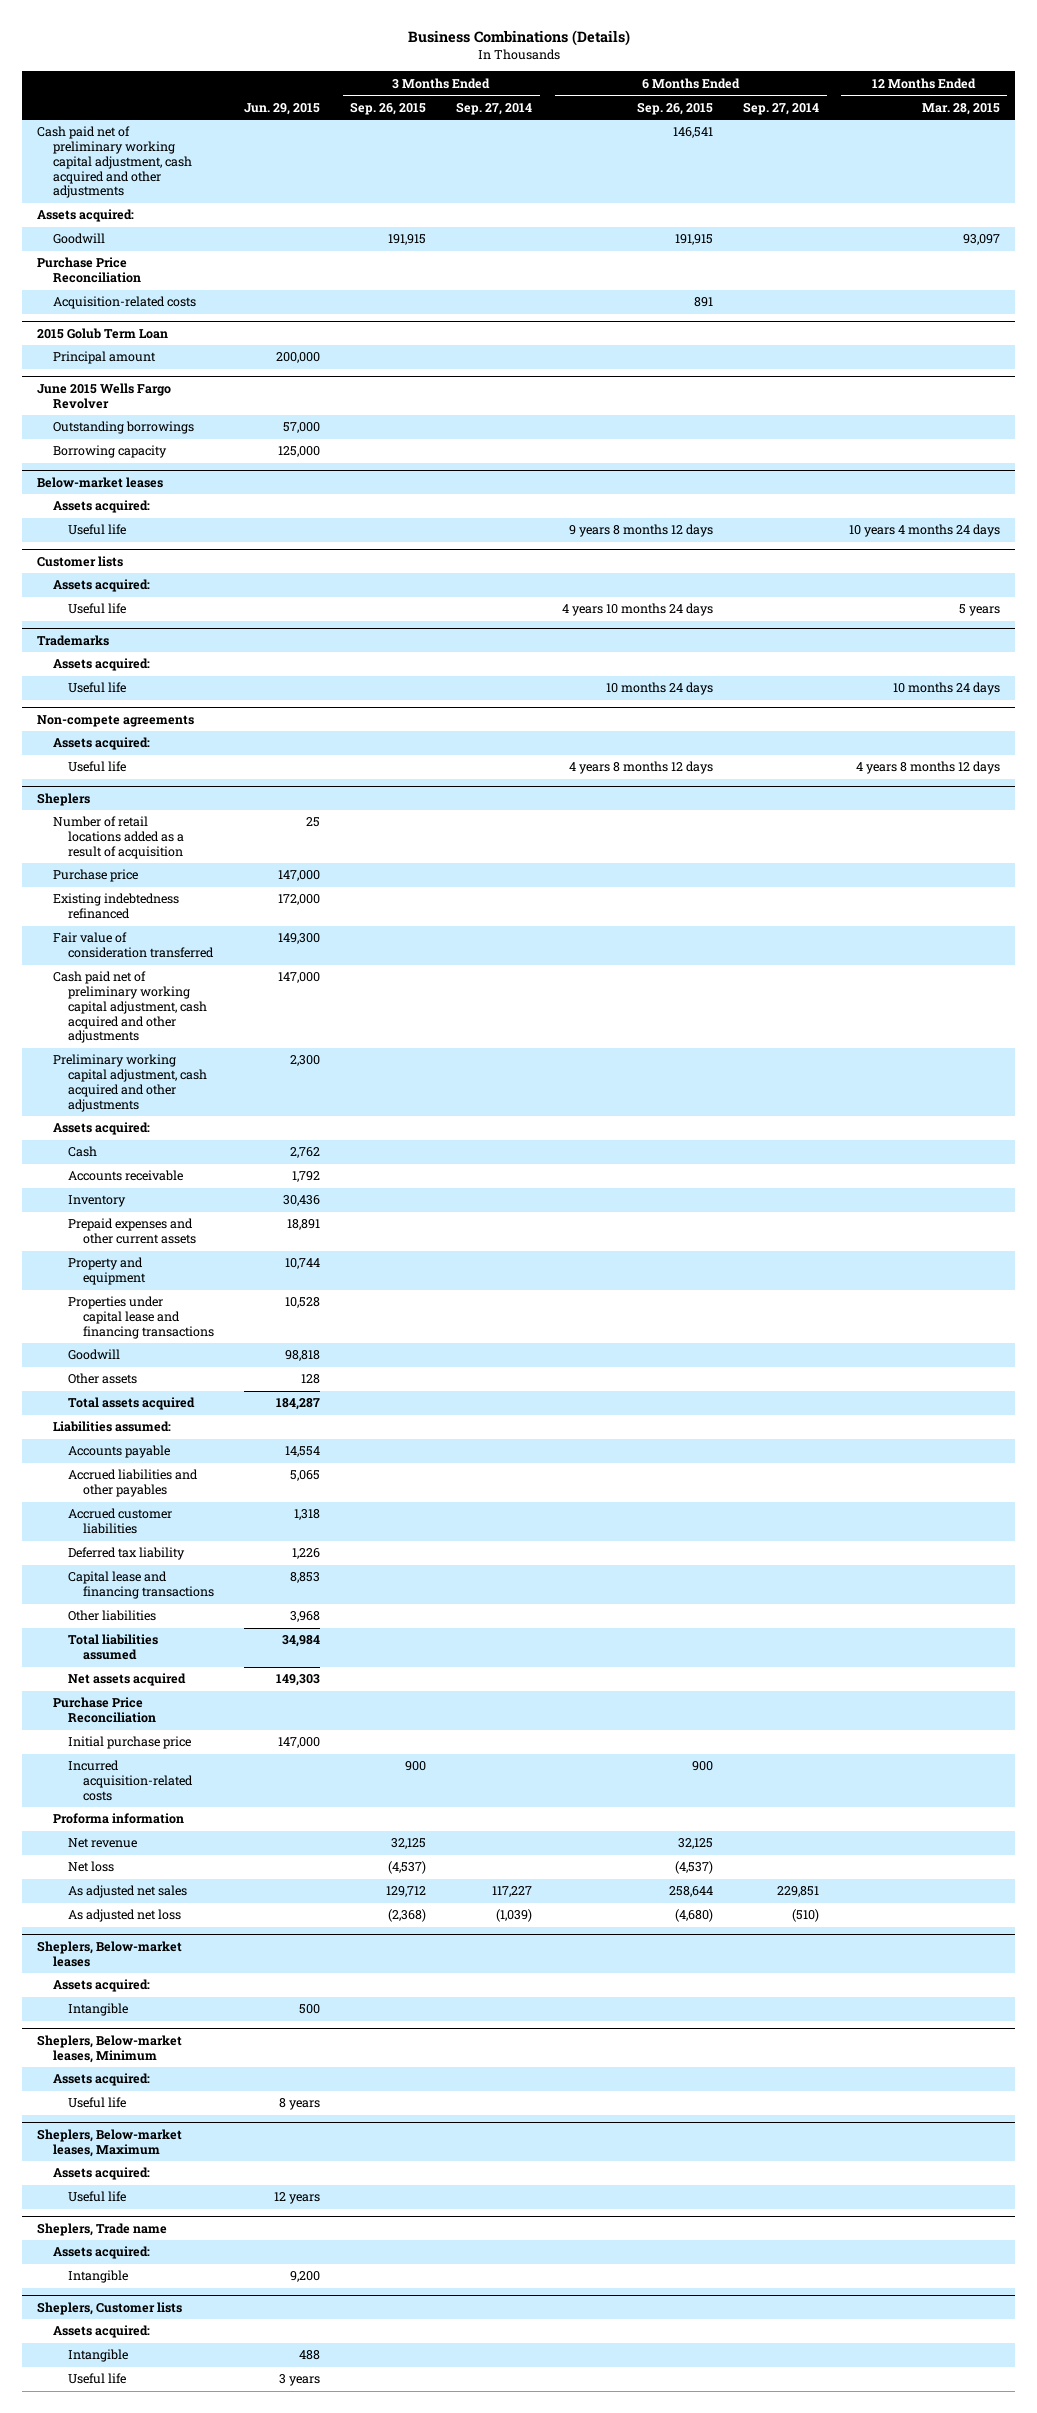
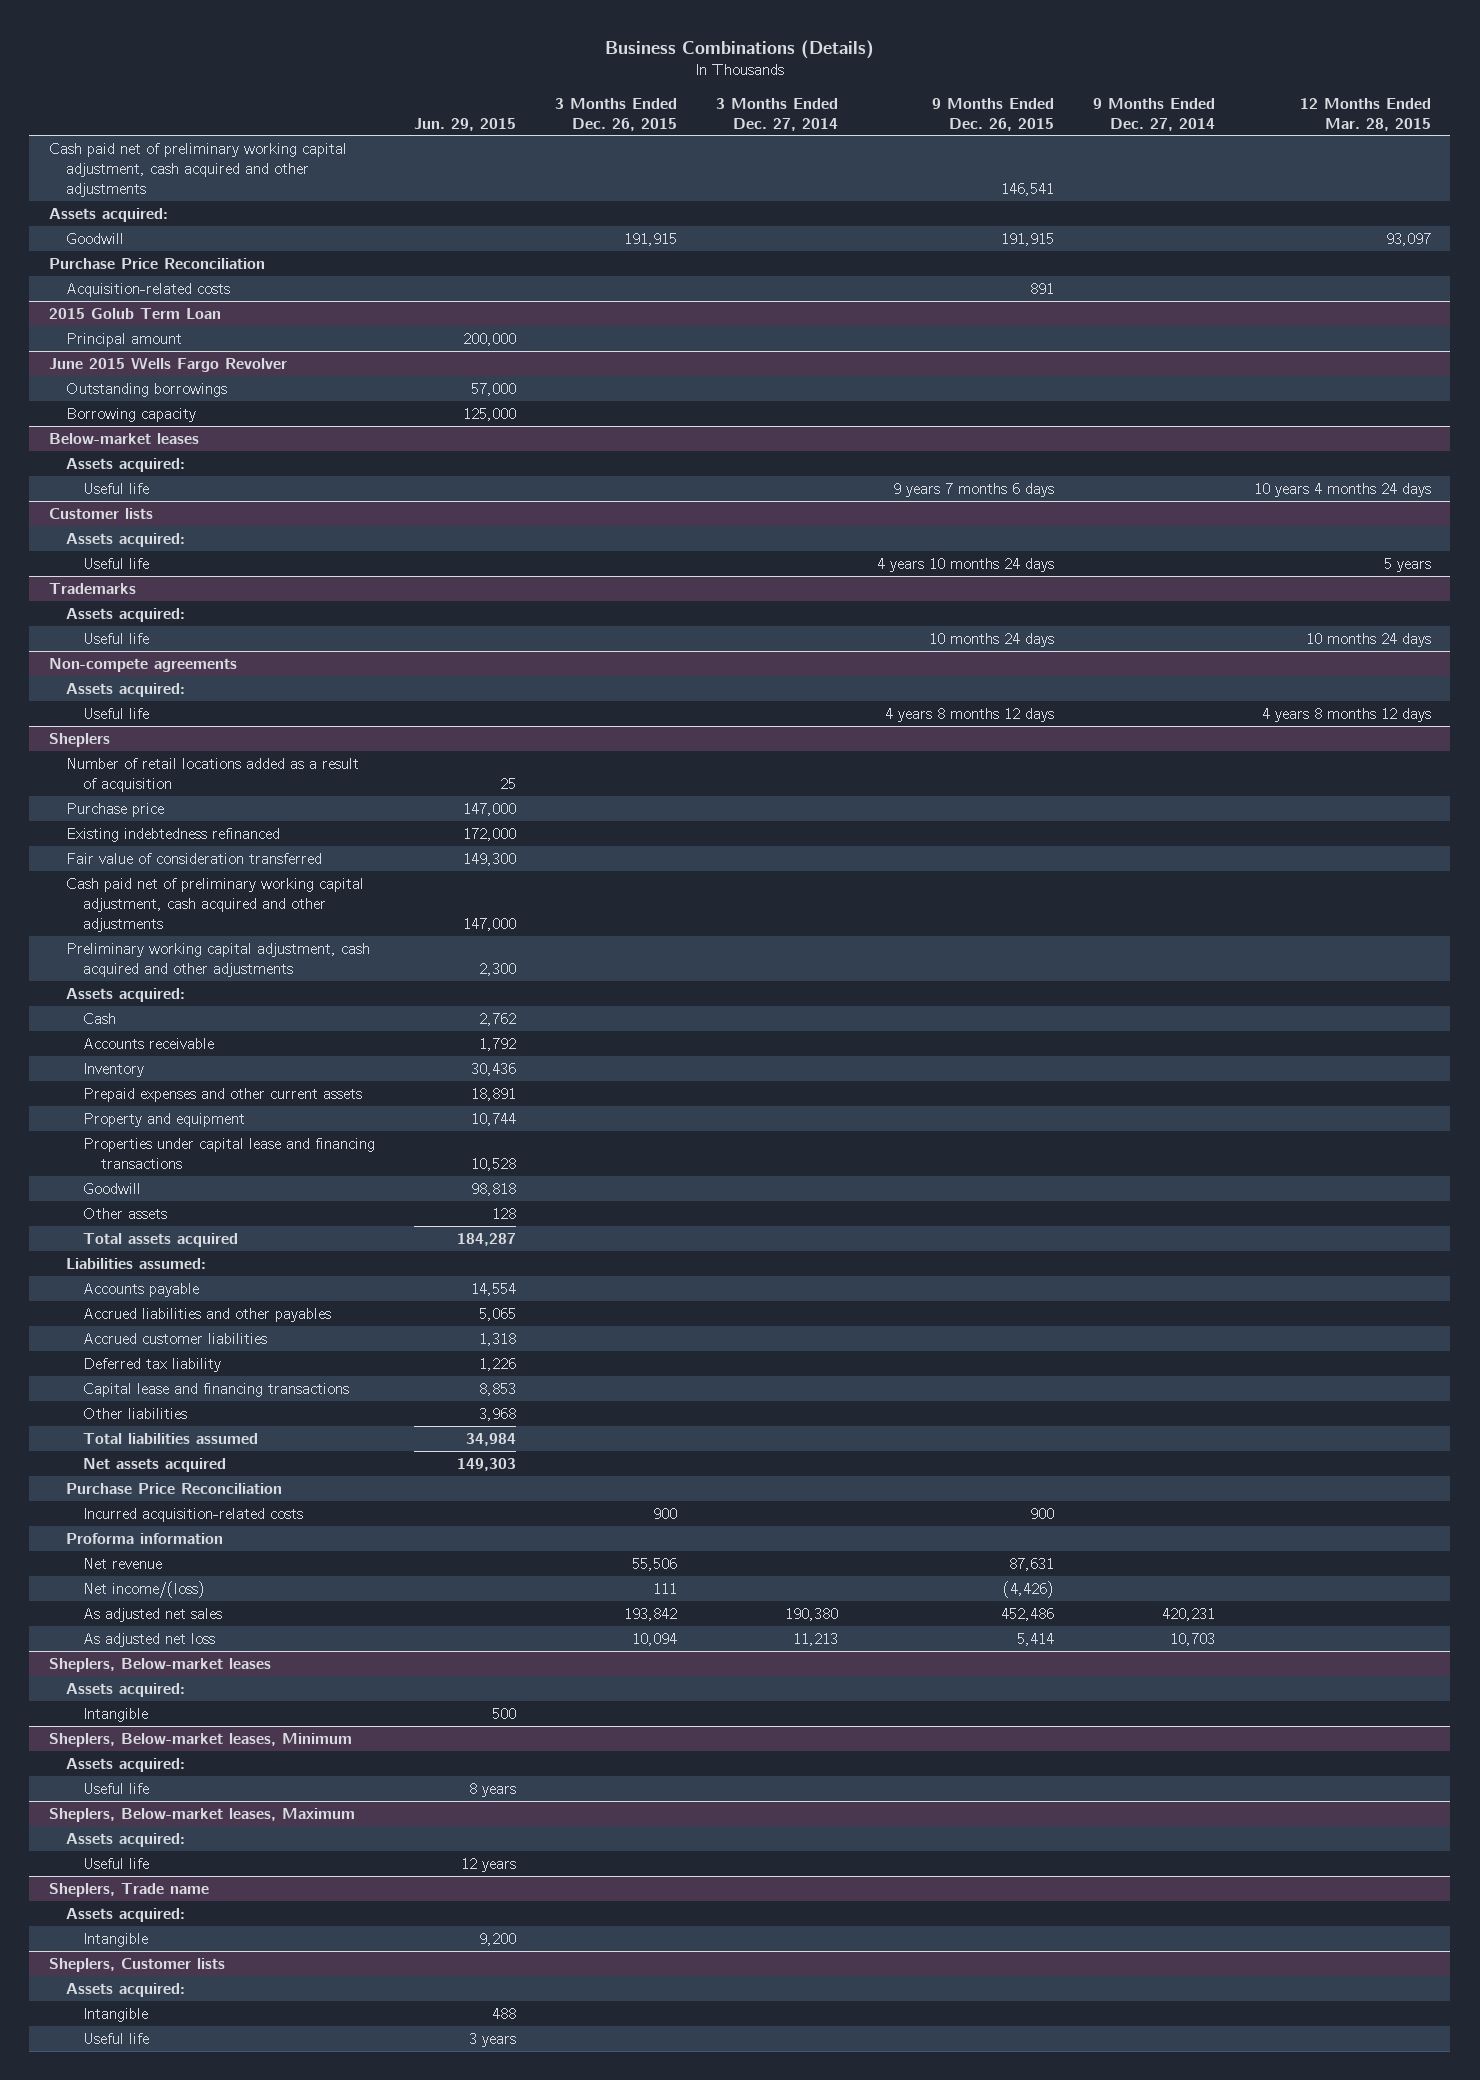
- | Jun. 29, 2015 | 3 Months Ended Sep. 26, 2015 | 3 Months Ended Sep. 27, 2014 | 6 Months Ended Sep. 26, 2015 | 6 Months Ended Sep. 27, 2014 | 12 Months Ended Mar. 28, 2015
+ | Jun. 29, 2015 | 3 Months Ended Dec. 26, 2015 | 3 Months Ended Dec. 27, 2014 | 9 Months Ended Dec. 26, 2015 | 9 Months Ended Dec. 27, 2014 | 12 Months Ended Mar. 28, 2015
@ Sheplers
- Initial purchase price | 147,000 | | | | |
- Net loss | | (4,537) | | (4,537) | |
+ Net income/(loss) | | 111 | | (4,426) | |

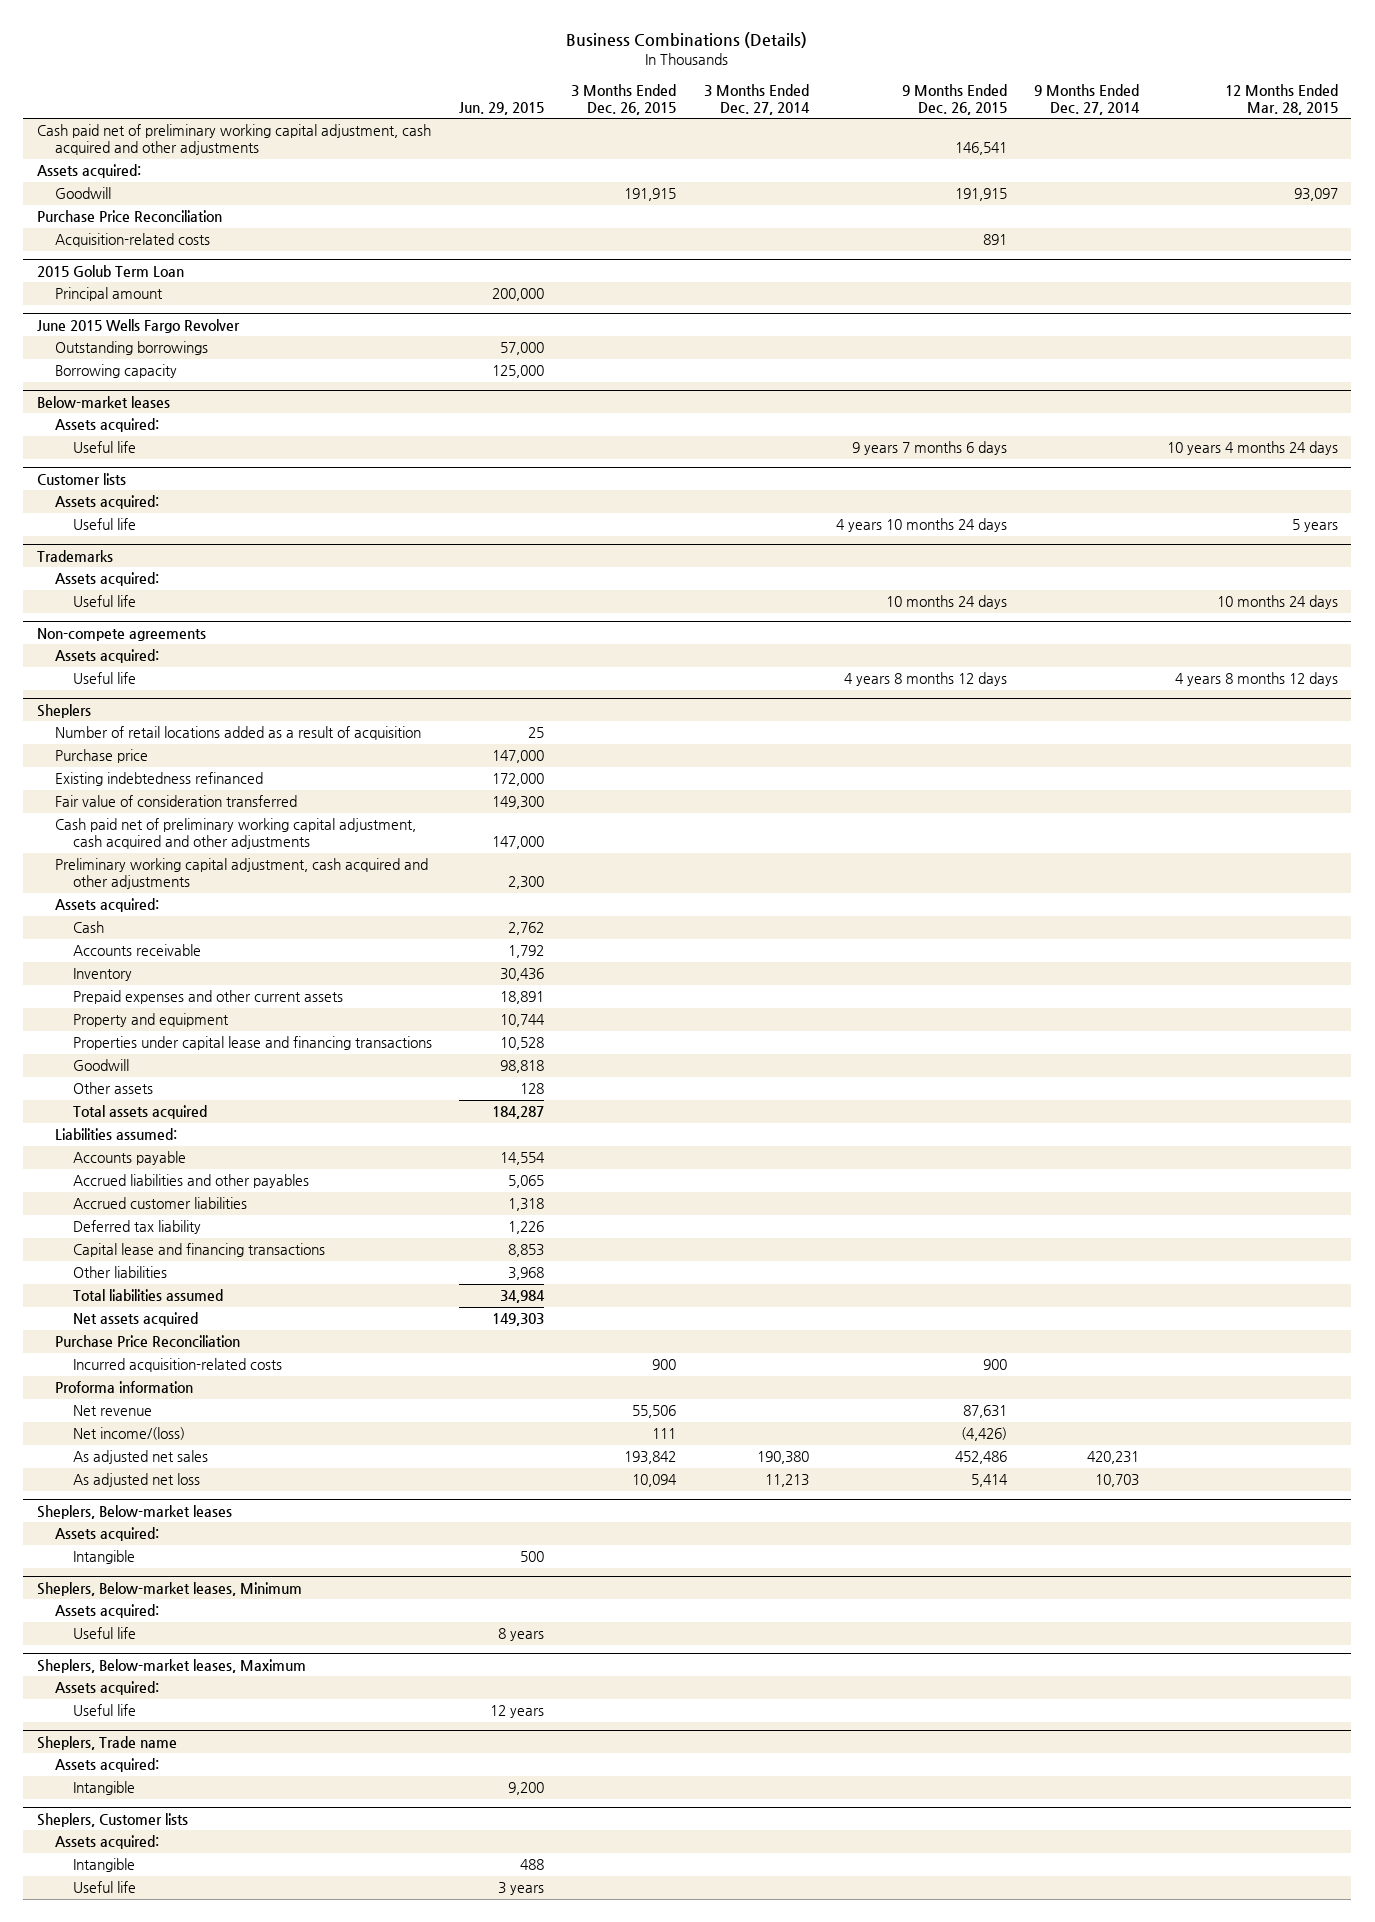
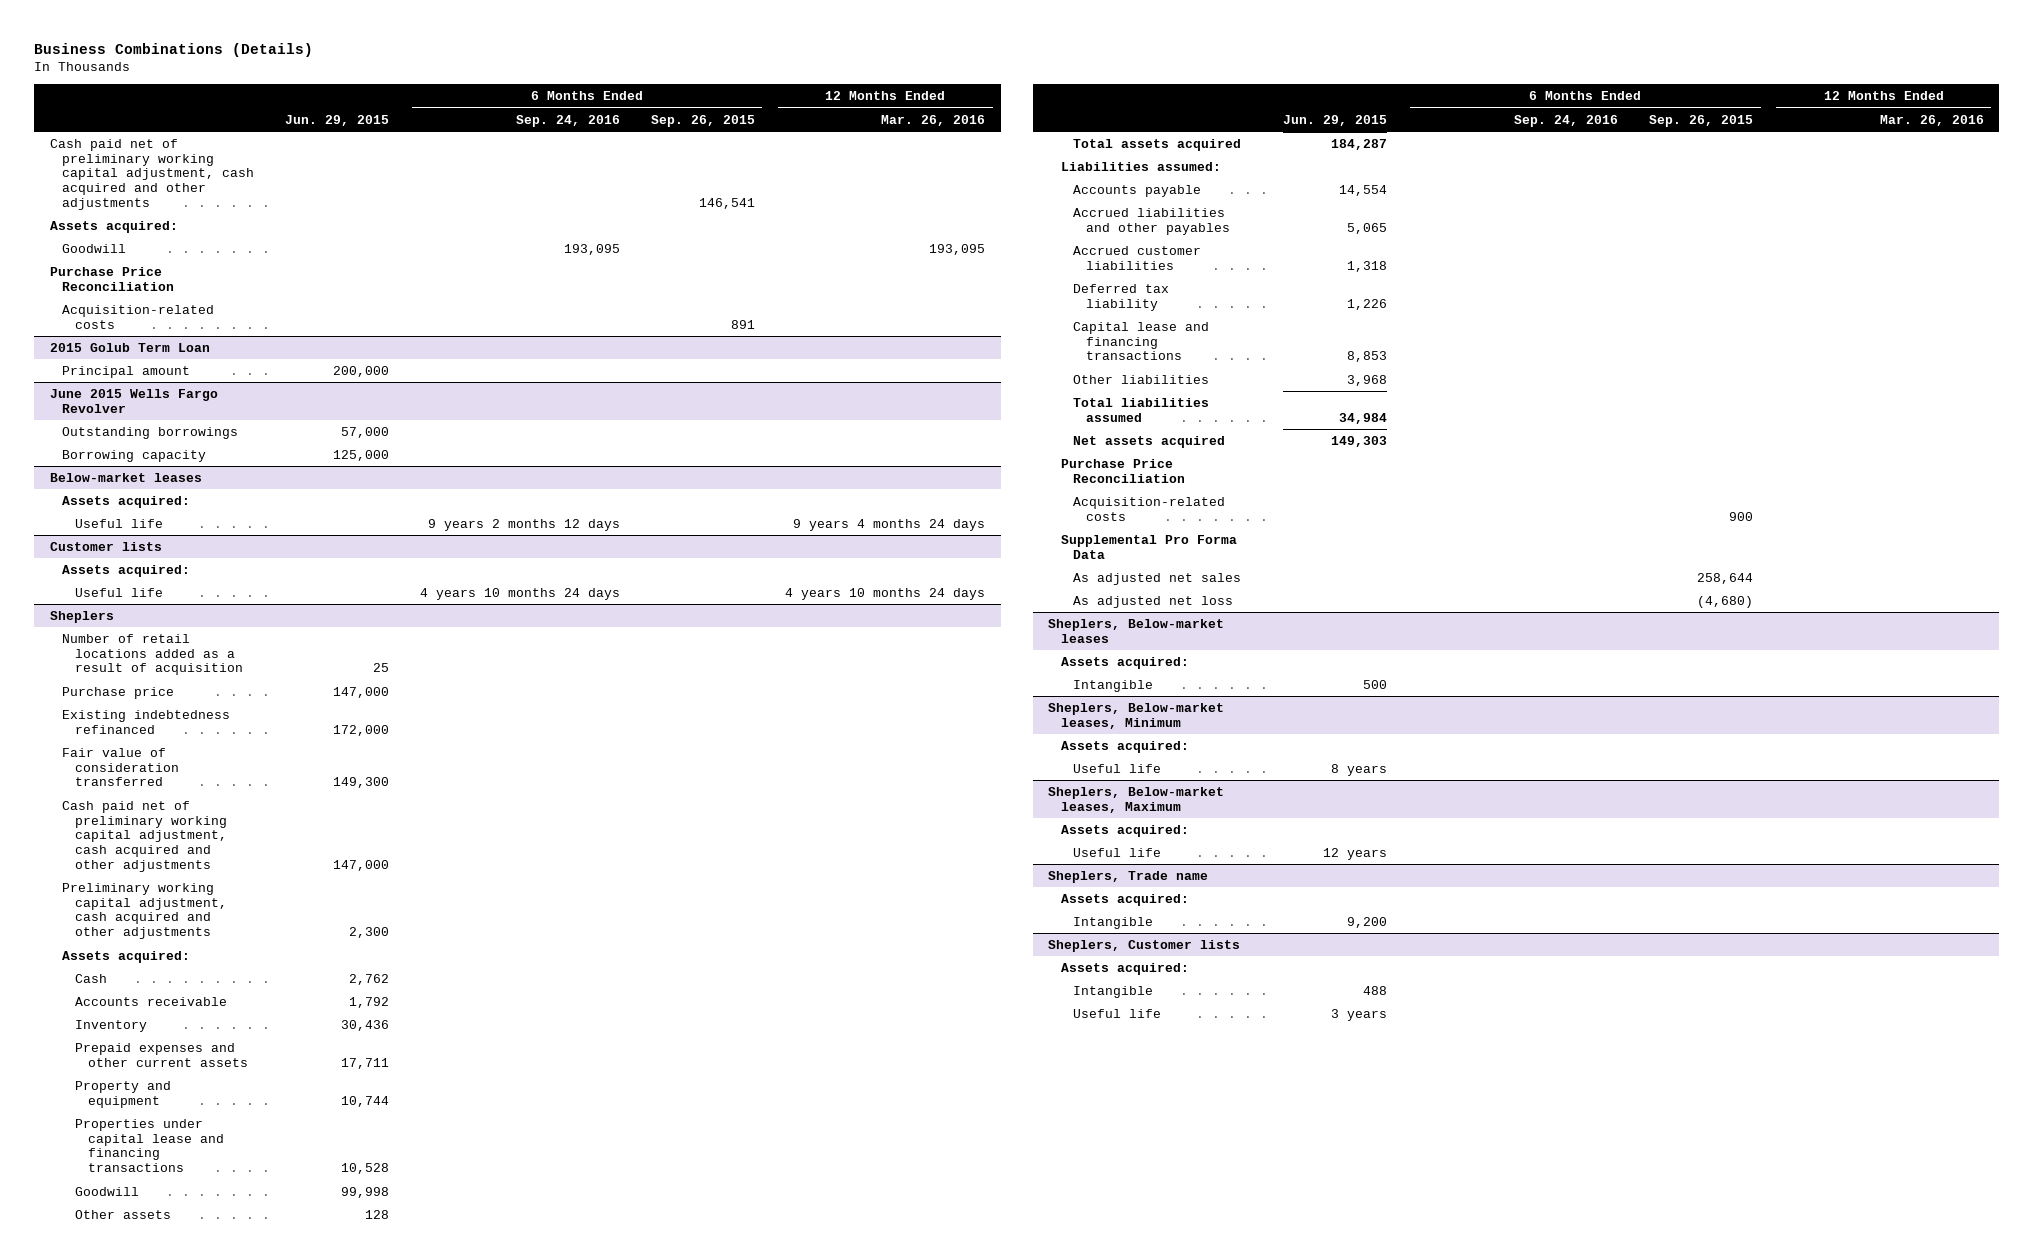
- | Jun. 29, 2015 | 3 Months Ended Dec. 26, 2015 | 3 Months Ended Dec. 27, 2014 | 9 Months Ended Dec. 26, 2015 | 9 Months Ended Dec. 27, 2014 | 12 Months Ended Mar. 28, 2015
+ | Jun. 29, 2015 | 6 Months Ended Sep. 24, 2016 | 6 Months Ended Sep. 26, 2015 | 12 Months Ended Mar. 26, 2016
- Trademarks
- Assets acquired:
- Useful life | | | | 10 months 24 days | | 10 months 24 days
- Non-compete agreements
- Assets acquired:
- Useful life | | | | 4 years 8 months 12 days | | 4 years 8 months 12 days
@ Sheplers
- Prepaid expenses and other current assets | 18,891 | | | | |
+ Prepaid expenses and other current assets | 17,711 | | |
- Goodwill | 98,818 | | | | |
+ Goodwill | 99,998 | | |
- Incurred acquisition-related costs | | 900 | | 900 | |
- Proforma information
- Net revenue | | 55,506 | | 87,631 | |
- Net income/(loss) | | 111 | | (4,426) | |
+ Acquisition-related costs | | | 900 |
+ Supplemental Pro Forma Data

